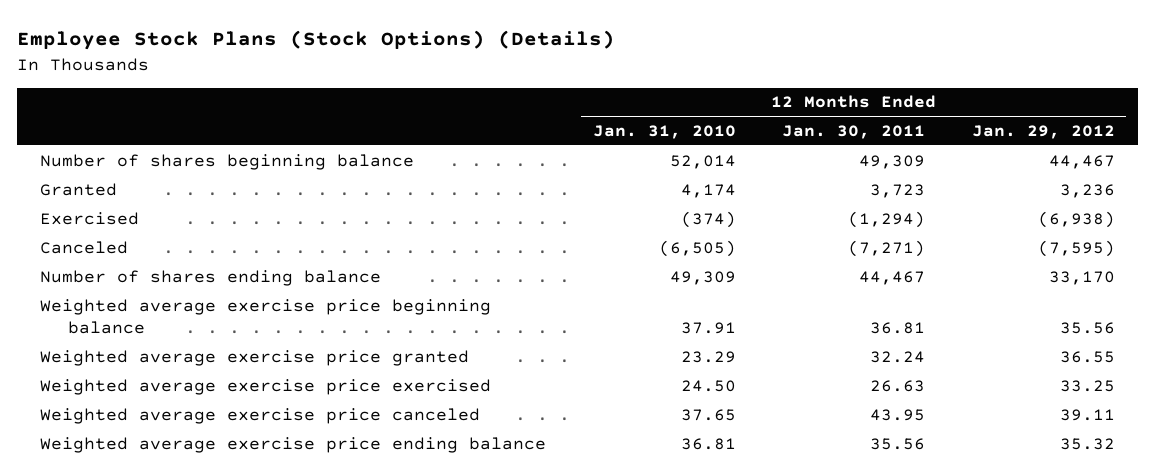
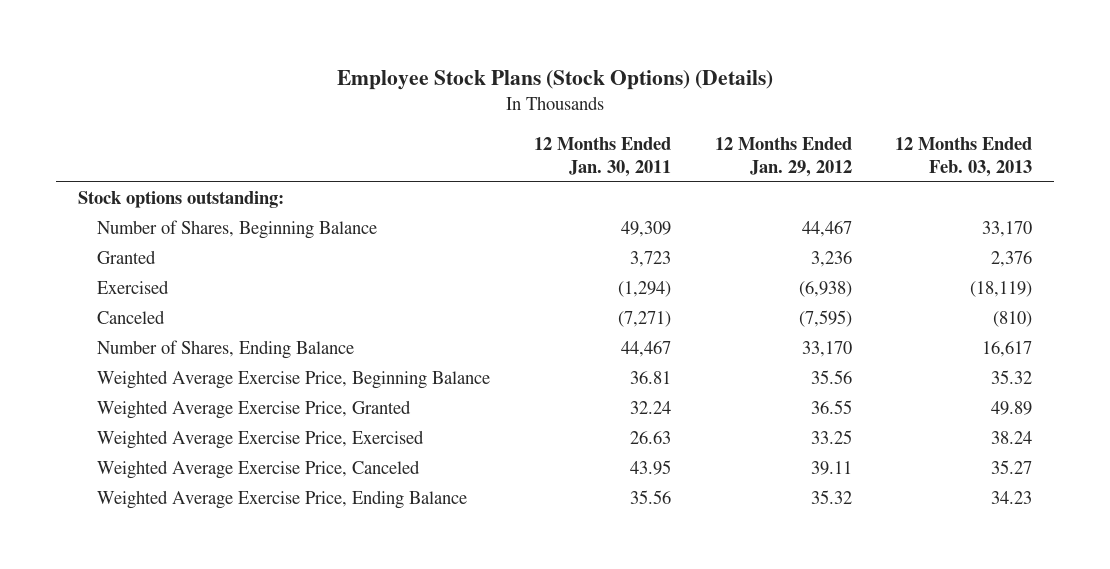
- | 12 Months Ended Jan. 31, 2010 | 12 Months Ended Jan. 30, 2011 | 12 Months Ended Jan. 29, 2012
+ | 12 Months Ended Jan. 30, 2011 | 12 Months Ended Jan. 29, 2012 | 12 Months Ended Feb. 03, 2013
- Number of shares beginning balance | 52,014 | 49,309 | 44,467
+ Stock options outstanding:
+ Number of Shares, Beginning Balance | 49,309 | 44,467 | 33,170
- Number of shares ending balance | 49,309 | 44,467 | 33,170
- Weighted average exercise price beginning balance | 37.91 | 36.81 | 35.56
- Weighted average exercise price granted | 23.29 | 32.24 | 36.55
- Weighted average exercise price exercised | 24.50 | 26.63 | 33.25
- Weighted average exercise price canceled | 37.65 | 43.95 | 39.11
- Weighted average exercise price ending balance | 36.81 | 35.56 | 35.32
+ Number of Shares, Ending Balance | 44,467 | 33,170 | 16,617
+ Weighted Average Exercise Price, Beginning Balance | 36.81 | 35.56 | 35.32
+ Weighted Average Exercise Price, Granted | 32.24 | 36.55 | 49.89
+ Weighted Average Exercise Price, Exercised | 26.63 | 33.25 | 38.24
+ Weighted Average Exercise Price, Canceled | 43.95 | 39.11 | 35.27
+ Weighted Average Exercise Price, Ending Balance | 35.56 | 35.32 | 34.23

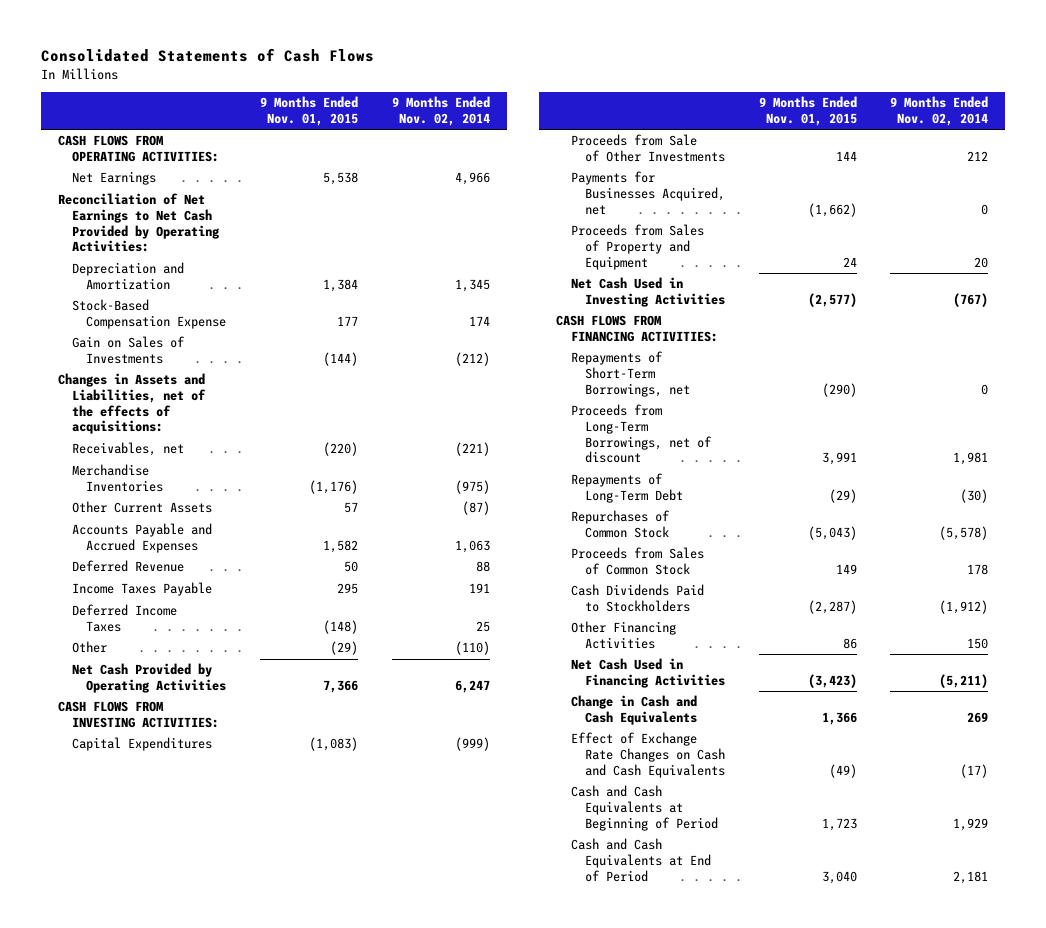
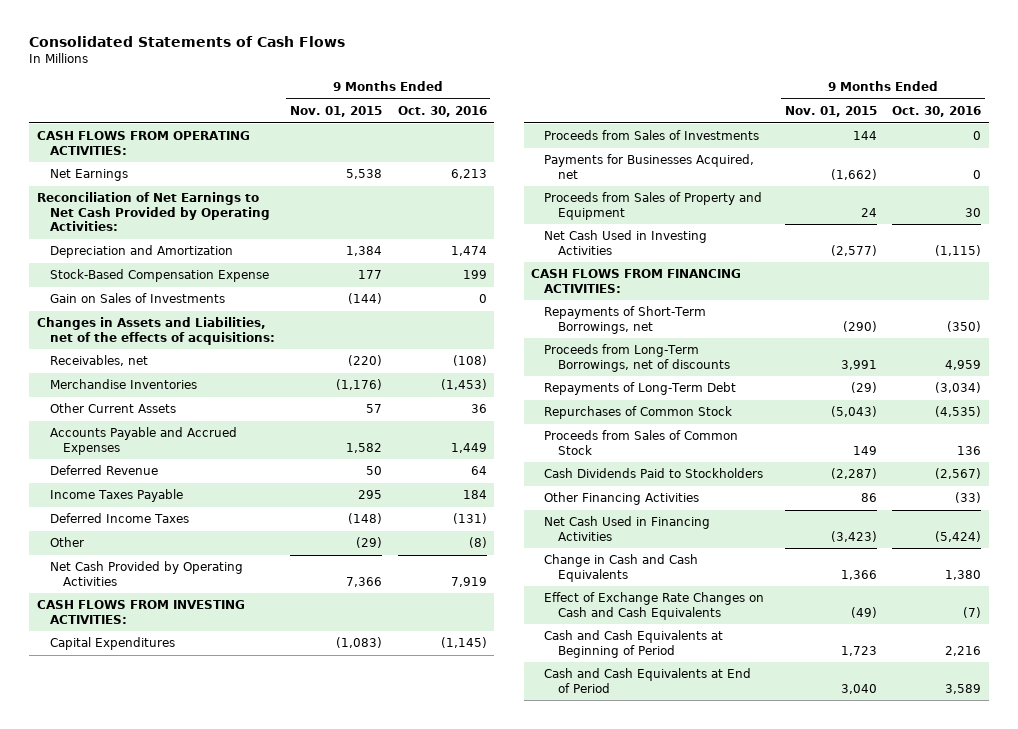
- | 9 Months Ended Nov. 01, 2015 | 9 Months Ended Nov. 02, 2014
+ | 9 Months Ended Nov. 01, 2015 | 9 Months Ended Oct. 30, 2016
- Proceeds from Sale of Other Investments | 144 | 212
+ Proceeds from Sales of Investments | 144 | 0
- Proceeds from Long-Term Borrowings, net of discount | 3,991 | 1,981
+ Proceeds from Long-Term Borrowings, net of discounts | 3,991 | 4,959

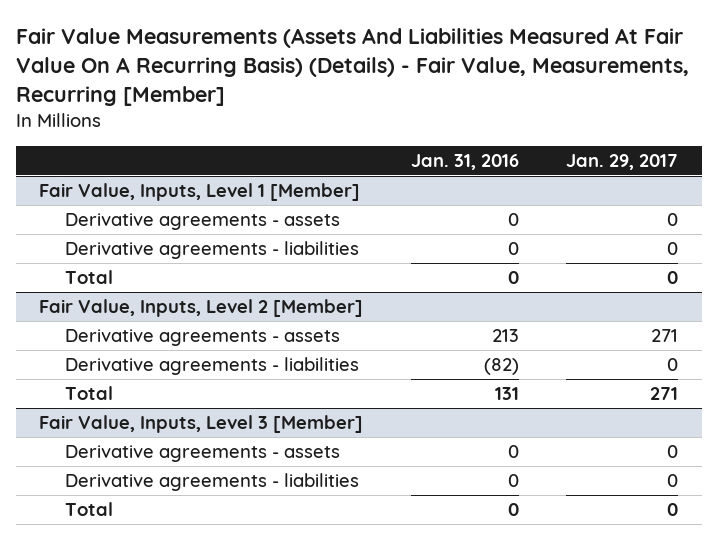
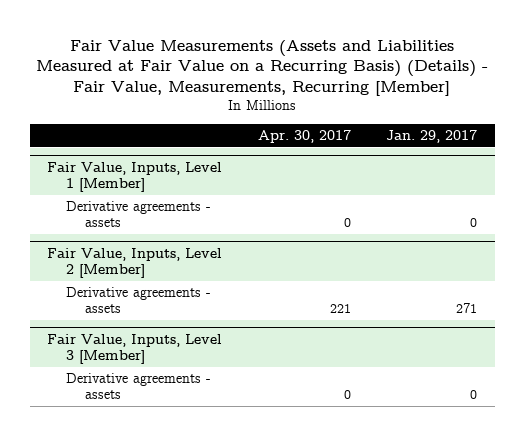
- Fair Value Measurements (Assets And Liabilities Measured At Fair Value On A Recurring Basis) (Details) - Fair Value, Measurements, Recurring [Member]
+ Fair Value Measurements (Assets and Liabilities Measured at Fair Value on a Recurring Basis) (Details) - Fair Value, Measurements, Recurring [Member]
- | Jan. 31, 2016 | Jan. 29, 2017
+ | Apr. 30, 2017 | Jan. 29, 2017
@ Fair Value, Inputs, Level 1 [Member]
- Derivative agreements - liabilities | 0 | 0
- Total | 0 | 0
@ Fair Value, Inputs, Level 2 [Member]
- Derivative agreements - liabilities | (82) | 0
- Total | 131 | 271
@ Fair Value, Inputs, Level 3 [Member]
- Derivative agreements - liabilities | 0 | 0
- Total | 0 | 0

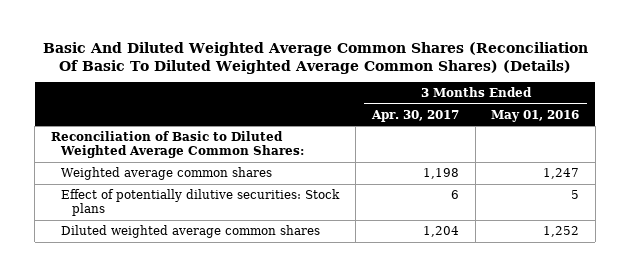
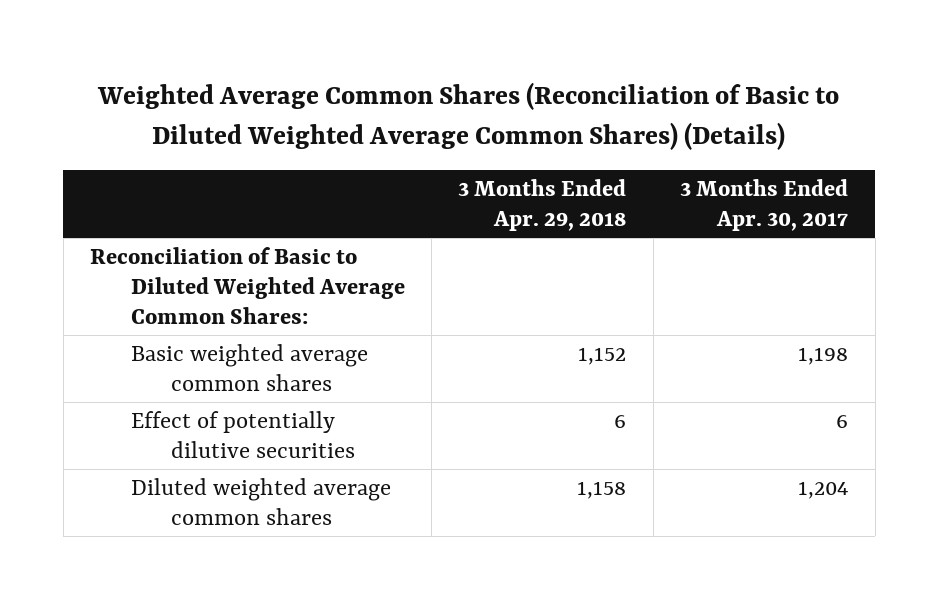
- Basic And Diluted Weighted Average Common Shares (Reconciliation Of Basic To Diluted Weighted Average Common Shares) (Details)
+ Weighted Average Common Shares (Reconciliation of Basic to Diluted Weighted Average Common Shares) (Details)
- | 3 Months Ended Apr. 30, 2017 | 3 Months Ended May 01, 2016
+ | 3 Months Ended Apr. 29, 2018 | 3 Months Ended Apr. 30, 2017
- Weighted average common shares | 1,198 | 1,247
- Effect of potentially dilutive securities: Stock plans | 6 | 5
+ Basic weighted average common shares | 1,152 | 1,198
+ Effect of potentially dilutive securities | 6 | 6

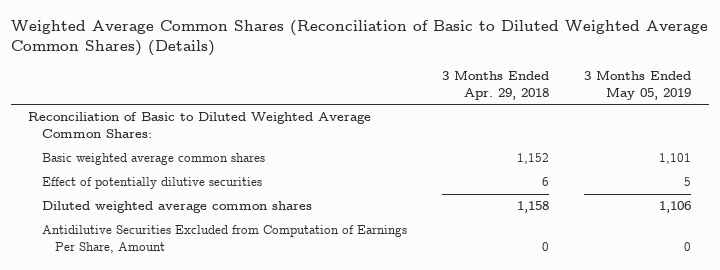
- | 3 Months Ended Apr. 29, 2018 | 3 Months Ended Apr. 30, 2017
+ | 3 Months Ended Apr. 29, 2018 | 3 Months Ended May 05, 2019
+ Antidilutive Securities Excluded from Computation of Earnings Per Share, Amount | 0 | 0

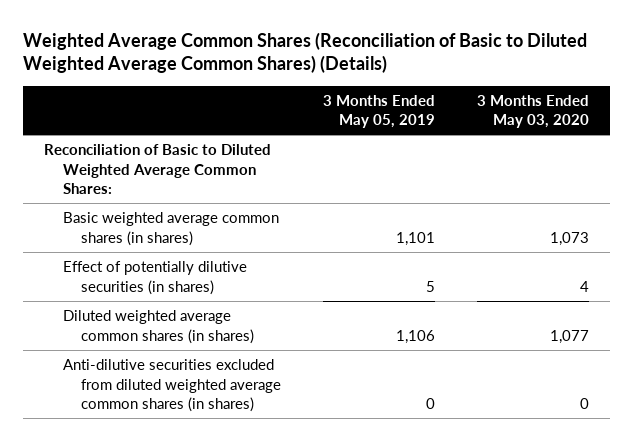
- | 3 Months Ended Apr. 29, 2018 | 3 Months Ended May 05, 2019
+ | 3 Months Ended May 05, 2019 | 3 Months Ended May 03, 2020
- Basic weighted average common shares | 1,152 | 1,101
- Effect of potentially dilutive securities | 6 | 5
- Diluted weighted average common shares | 1,158 | 1,106
- Antidilutive Securities Excluded from Computation of Earnings Per Share, Amount | 0 | 0
+ Basic weighted average common shares (in shares) | 1,101 | 1,073
+ Effect of potentially dilutive securities (in shares) | 5 | 4
+ Diluted weighted average common shares (in shares) | 1,106 | 1,077
+ Anti-dilutive securities excluded from diluted weighted average common shares (in shares) | 0 | 0

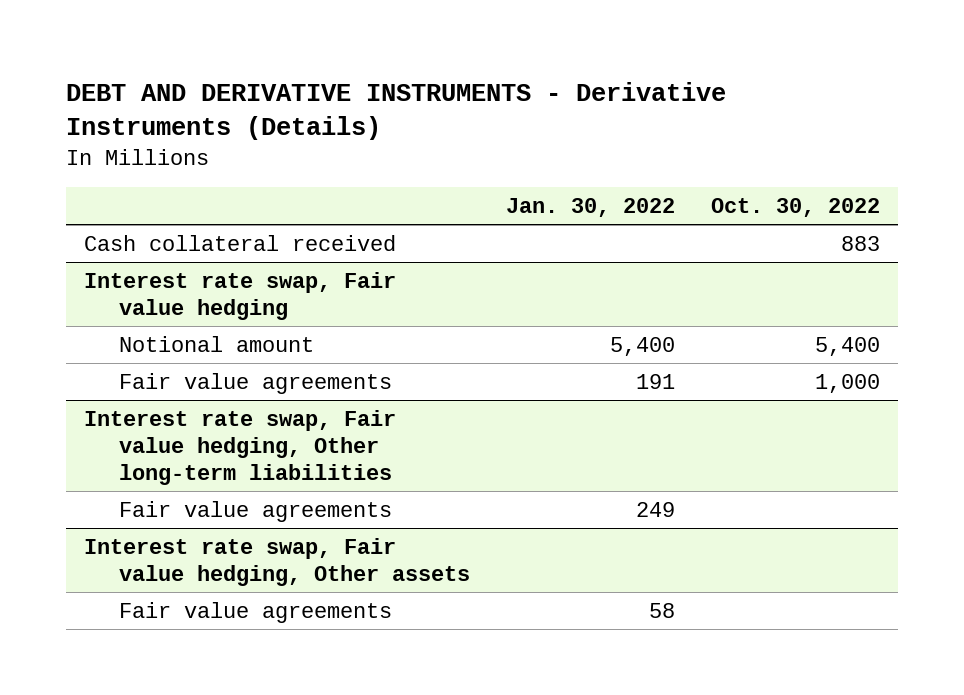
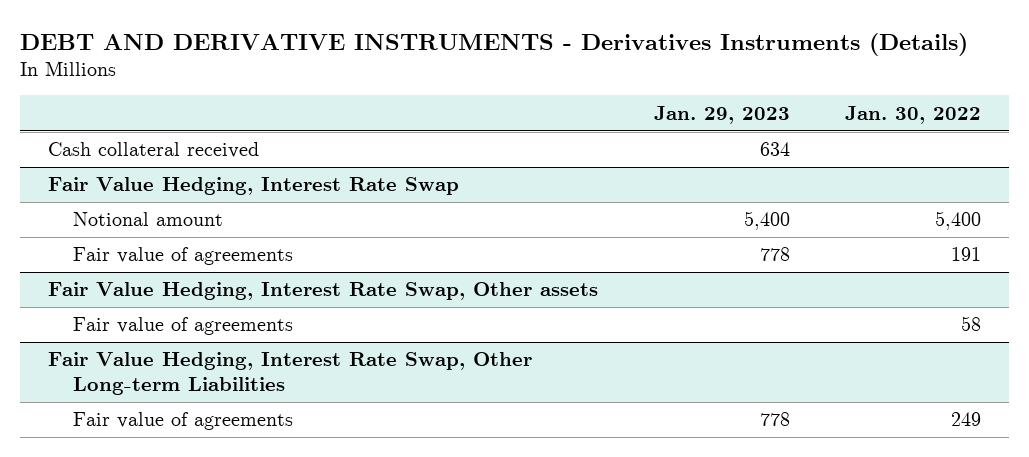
- DEBT AND DERIVATIVE INSTRUMENTS - Derivative Instruments (Details)
+ DEBT AND DERIVATIVE INSTRUMENTS - Derivatives Instruments (Details)
- | Jan. 30, 2022 | Oct. 30, 2022
+ | Jan. 29, 2023 | Jan. 30, 2022
- Interest rate swap, Fair value hedging
+ Fair Value Hedging, Interest Rate Swap
- Fair value agreements | 191 | 1,000
- Interest rate swap, Fair value hedging, Other long-term liabilities
- Fair value agreements | 249 |
- Interest rate swap, Fair value hedging, Other assets
- Fair value agreements | 58 |
+ Fair value of agreements | 778 | 191
+ Fair Value Hedging, Interest Rate Swap, Other assets
+ Fair value of agreements | | 58
+ Fair Value Hedging, Interest Rate Swap, Other Long-term Liabilities
+ Fair value of agreements | 778 | 249

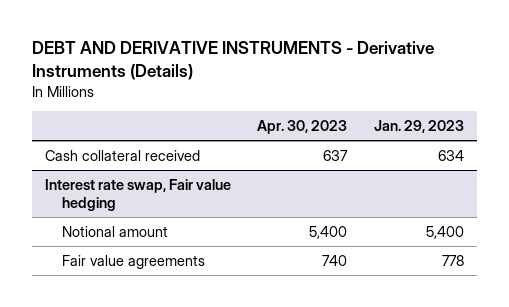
- DEBT AND DERIVATIVE INSTRUMENTS - Derivatives Instruments (Details)
+ DEBT AND DERIVATIVE INSTRUMENTS - Derivative Instruments (Details)
- | Jan. 29, 2023 | Jan. 30, 2022
+ | Apr. 30, 2023 | Jan. 29, 2023
- Fair Value Hedging, Interest Rate Swap
+ Interest rate swap, Fair value hedging
- Fair value of agreements | 778 | 191
- Fair Value Hedging, Interest Rate Swap, Other assets
- Fair value of agreements | | 58
- Fair Value Hedging, Interest Rate Swap, Other Long-term Liabilities
- Fair value of agreements | 778 | 249
+ Fair value agreements | 740 | 778

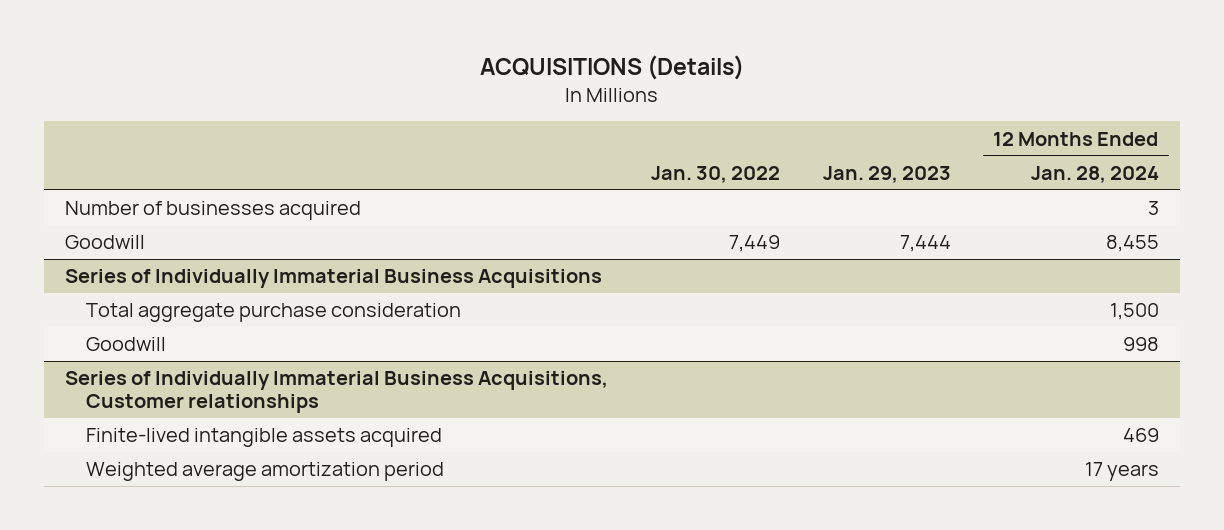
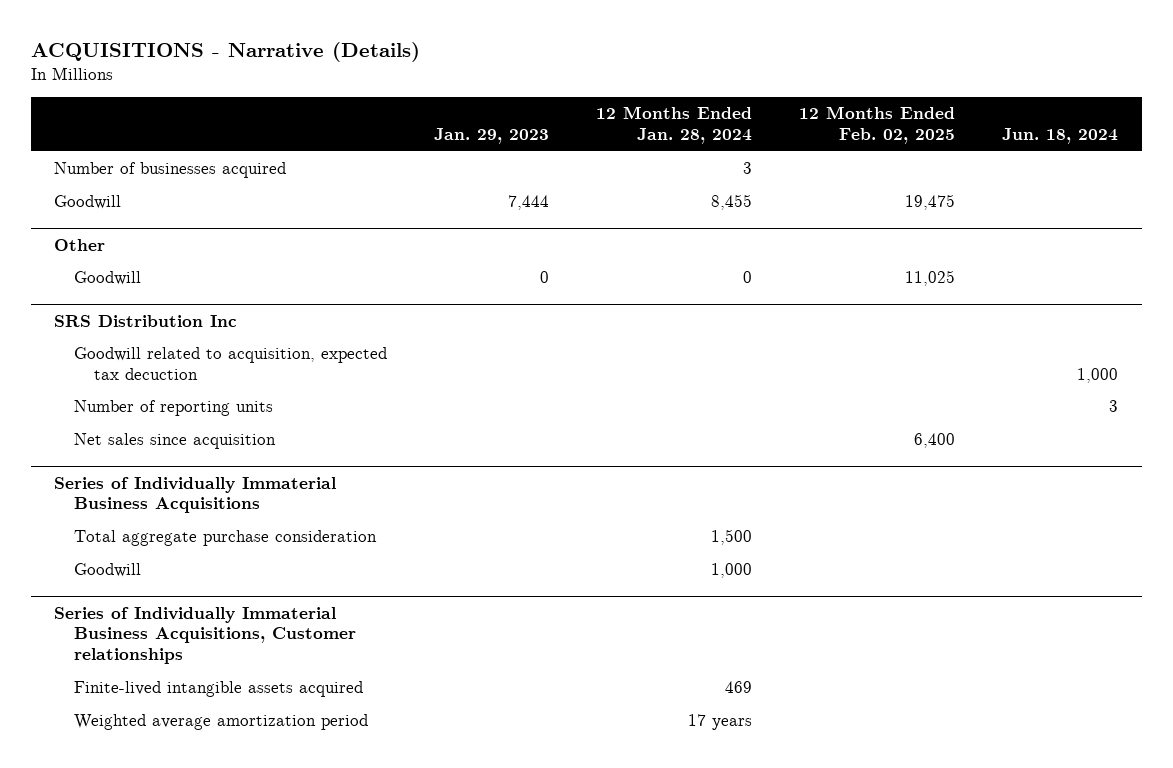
- ACQUISITIONS (Details)
+ ACQUISITIONS - Narrative (Details)
- | Jan. 30, 2022 | Jan. 29, 2023 | 12 Months Ended Jan. 28, 2024
+ | Jan. 29, 2023 | 12 Months Ended Jan. 28, 2024 | 12 Months Ended Feb. 02, 2025 | Jun. 18, 2024
+ Other
+ Goodwill | 0 | 0 | 11,025 |
+ SRS Distribution Inc
+ Goodwill related to acquisition, expected tax decuction | | | | 1,000
+ Number of reporting units | | | | 3
+ Net sales since acquisition | | | 6,400 |
@ Series of Individually Immaterial Business Acquisitions
- Goodwill | | | 998
+ Goodwill | | 1,000 | |

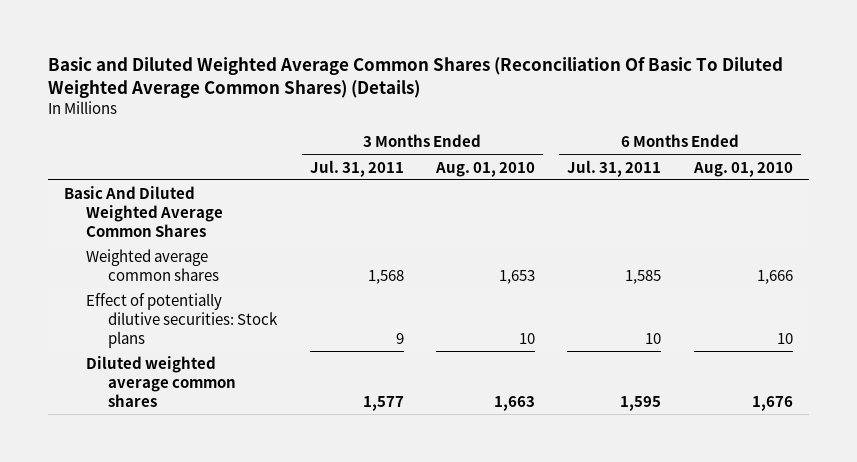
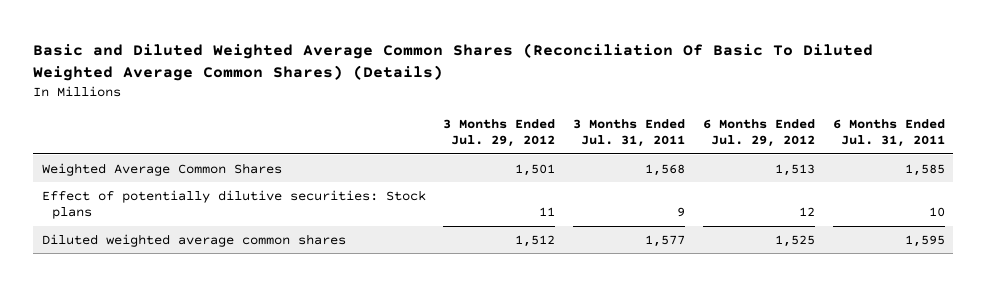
- | 3 Months Ended Jul. 31, 2011 | 3 Months Ended Aug. 01, 2010 | 6 Months Ended Jul. 31, 2011 | 6 Months Ended Aug. 01, 2010
+ | 3 Months Ended Jul. 29, 2012 | 3 Months Ended Jul. 31, 2011 | 6 Months Ended Jul. 29, 2012 | 6 Months Ended Jul. 31, 2011
- Basic And Diluted Weighted Average Common Shares
- Weighted average common shares | 1,568 | 1,653 | 1,585 | 1,666
+ Weighted Average Common Shares | 1,501 | 1,568 | 1,513 | 1,585

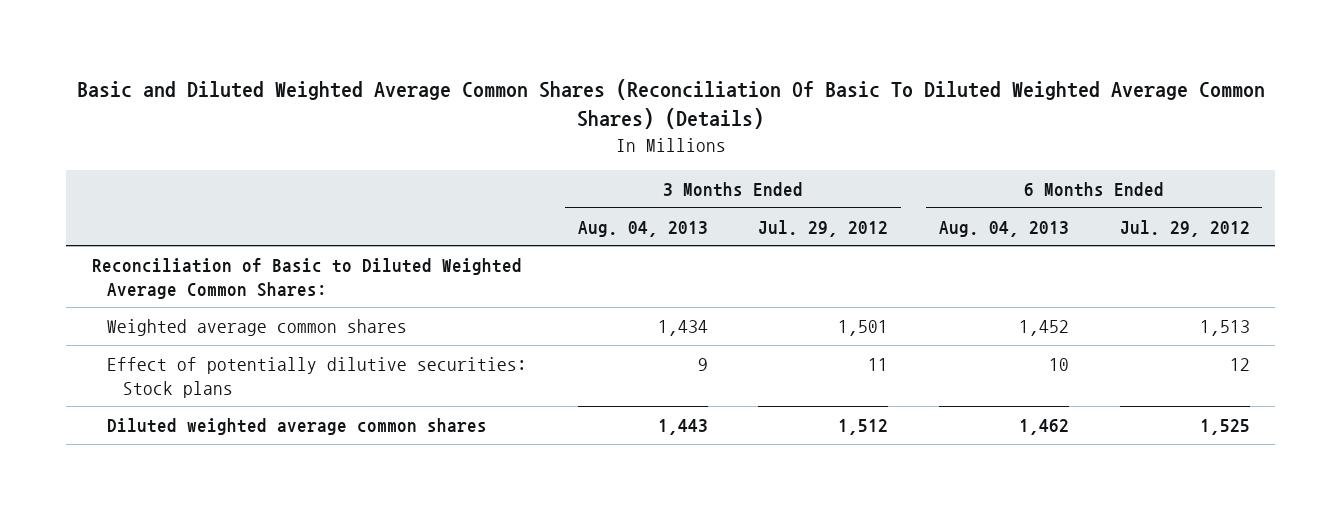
- | 3 Months Ended Jul. 29, 2012 | 3 Months Ended Jul. 31, 2011 | 6 Months Ended Jul. 29, 2012 | 6 Months Ended Jul. 31, 2011
+ | 3 Months Ended Aug. 04, 2013 | 3 Months Ended Jul. 29, 2012 | 6 Months Ended Aug. 04, 2013 | 6 Months Ended Jul. 29, 2012
- Weighted Average Common Shares | 1,501 | 1,568 | 1,513 | 1,585
+ Reconciliation of Basic to Diluted Weighted Average Common Shares:
+ Weighted average common shares | 1,434 | 1,501 | 1,452 | 1,513

